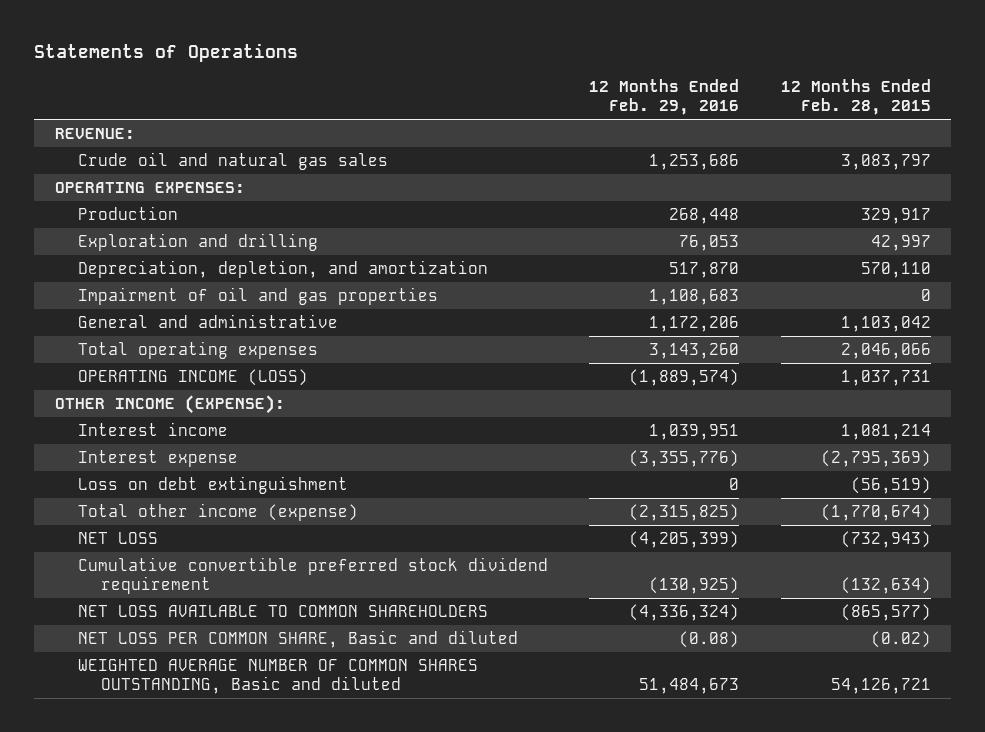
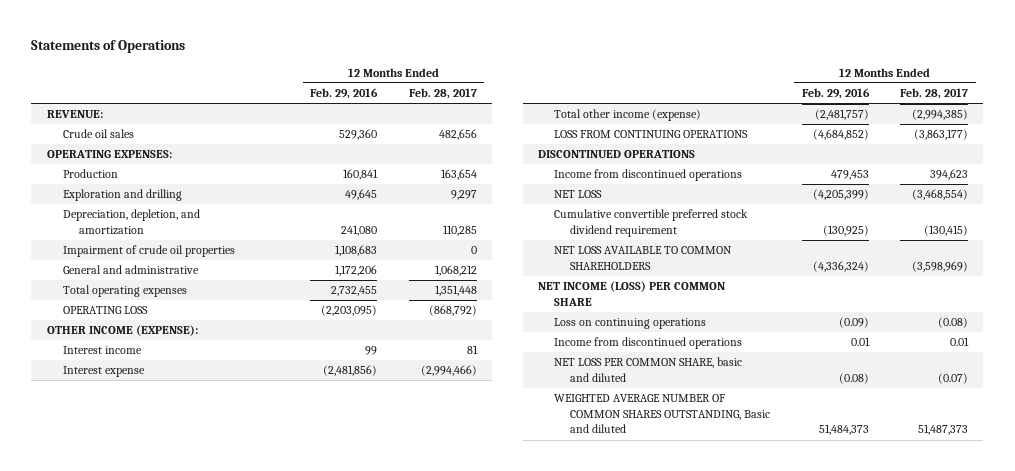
- | 12 Months Ended Feb. 29, 2016 | 12 Months Ended Feb. 28, 2015
+ | 12 Months Ended Feb. 29, 2016 | 12 Months Ended Feb. 28, 2017
- Crude oil and natural gas sales | 1,253,686 | 3,083,797
+ Crude oil sales | 529,360 | 482,656
- Production | 268,448 | 329,917
- Exploration and drilling | 76,053 | 42,997
- Depreciation, depletion, and amortization | 517,870 | 570,110
- Impairment of oil and gas properties | 1,108,683 | 0
+ Production | 160,841 | 163,654
+ Exploration and drilling | 49,645 | 9,297
+ Depreciation, depletion, and amortization | 241,080 | 110,285
+ Impairment of crude oil properties | 1,108,683 | 0
- Total operating expenses | 3,143,260 | 2,046,066
- OPERATING INCOME (LOSS) | (1,889,574) | 1,037,731
+ Total operating expenses | 2,732,455 | 1,351,448
+ OPERATING LOSS | (2,203,095) | (868,792)
- Interest income | 1,039,951 | 1,081,214
- Interest expense | (3,355,776) | (2,795,369)
- Loss on debt extinguishment | 0 | (56,519)
- Total other income (expense) | (2,315,825) | (1,770,674)
+ Interest income | 99 | 81
+ Interest expense | (2,481,856) | (2,994,466)
+ Total other income (expense) | (2,481,757) | (2,994,385)
+ LOSS FROM CONTINUING OPERATIONS | (4,684,852) | (3,863,177)
+ DISCONTINUED OPERATIONS
+ Income from discontinued operations | 479,453 | 394,623
- NET LOSS PER COMMON SHARE, Basic and diluted | (0.08) | (0.02)
- WEIGHTED AVERAGE NUMBER OF COMMON SHARES OUTSTANDING, Basic and diluted | 51,484,673 | 54,126,721
+ NET INCOME (LOSS) PER COMMON SHARE
+ Loss on continuing operations | (0.09) | (0.08)
+ Income from discontinued operations | 0.01 | 0.01
+ NET LOSS PER COMMON SHARE, basic and diluted | (0.08) | (0.07)
+ WEIGHTED AVERAGE NUMBER OF COMMON SHARES OUTSTANDING, Basic and diluted | 51,484,373 | 51,487,373

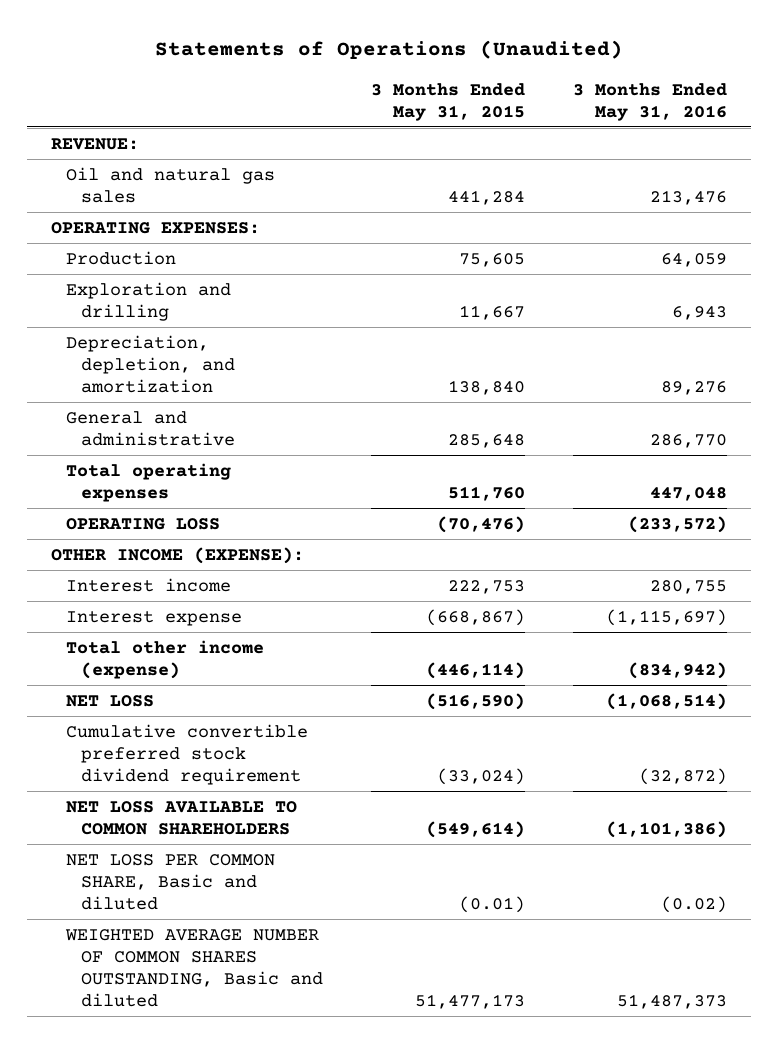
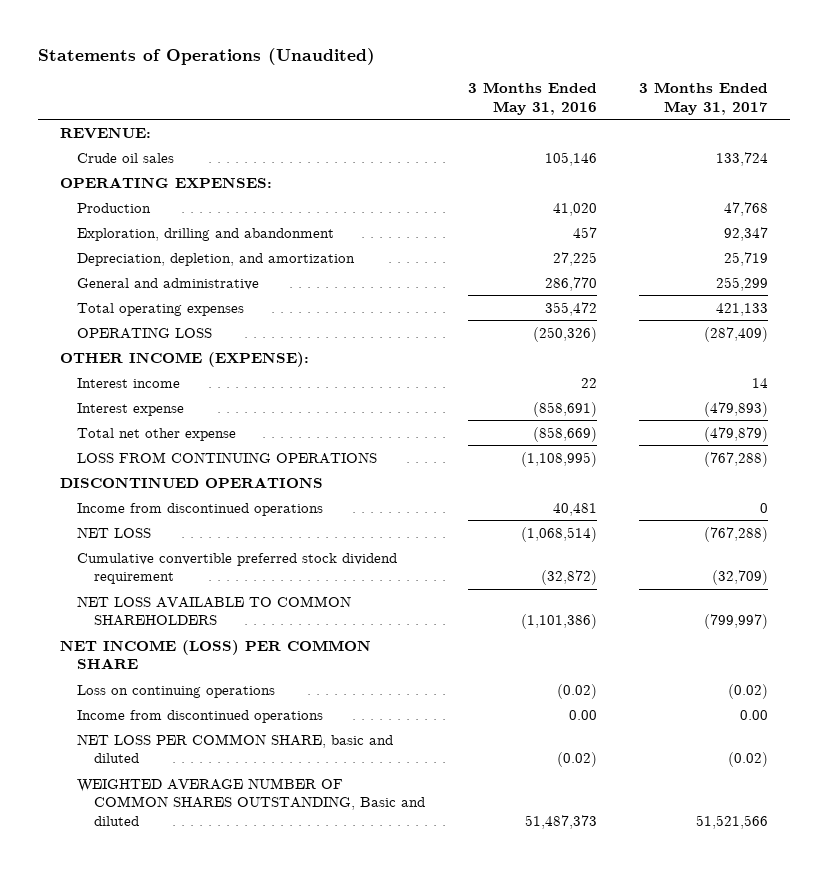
- | 3 Months Ended May 31, 2015 | 3 Months Ended May 31, 2016
+ | 3 Months Ended May 31, 2016 | 3 Months Ended May 31, 2017
- Oil and natural gas sales | 441,284 | 213,476
+ Crude oil sales | 105,146 | 133,724
- Production | 75,605 | 64,059
- Exploration and drilling | 11,667 | 6,943
- Depreciation, depletion, and amortization | 138,840 | 89,276
+ Production | 41,020 | 47,768
+ Exploration, drilling and abandonment | 457 | 92,347
+ Depreciation, depletion, and amortization | 27,225 | 25,719
- Total operating expenses | 511,760 | 447,048
- OPERATING LOSS | (70,476) | (233,572)
+ Total operating expenses | 355,472 | 421,133
+ OPERATING LOSS | (250,326) | (287,409)
- Interest income | 222,753 | 280,755
- Interest expense | (668,867) | (1,115,697)
- Total other income (expense) | (446,114) | (834,942)
+ Interest income | 22 | 14
+ Interest expense | (858,691) | (479,893)
+ Total net other expense | (858,669) | (479,879)
+ LOSS FROM CONTINUING OPERATIONS | (1,108,995) | (767,288)
+ DISCONTINUED OPERATIONS
+ Income from discontinued operations | 40,481 | 0
- NET LOSS PER COMMON SHARE, Basic and diluted | (0.01) | (0.02)
+ NET INCOME (LOSS) PER COMMON SHARE
+ Loss on continuing operations | (0.02) | (0.02)
+ Income from discontinued operations | 0.00 | 0.00
+ NET LOSS PER COMMON SHARE, basic and diluted | (0.02) | (0.02)

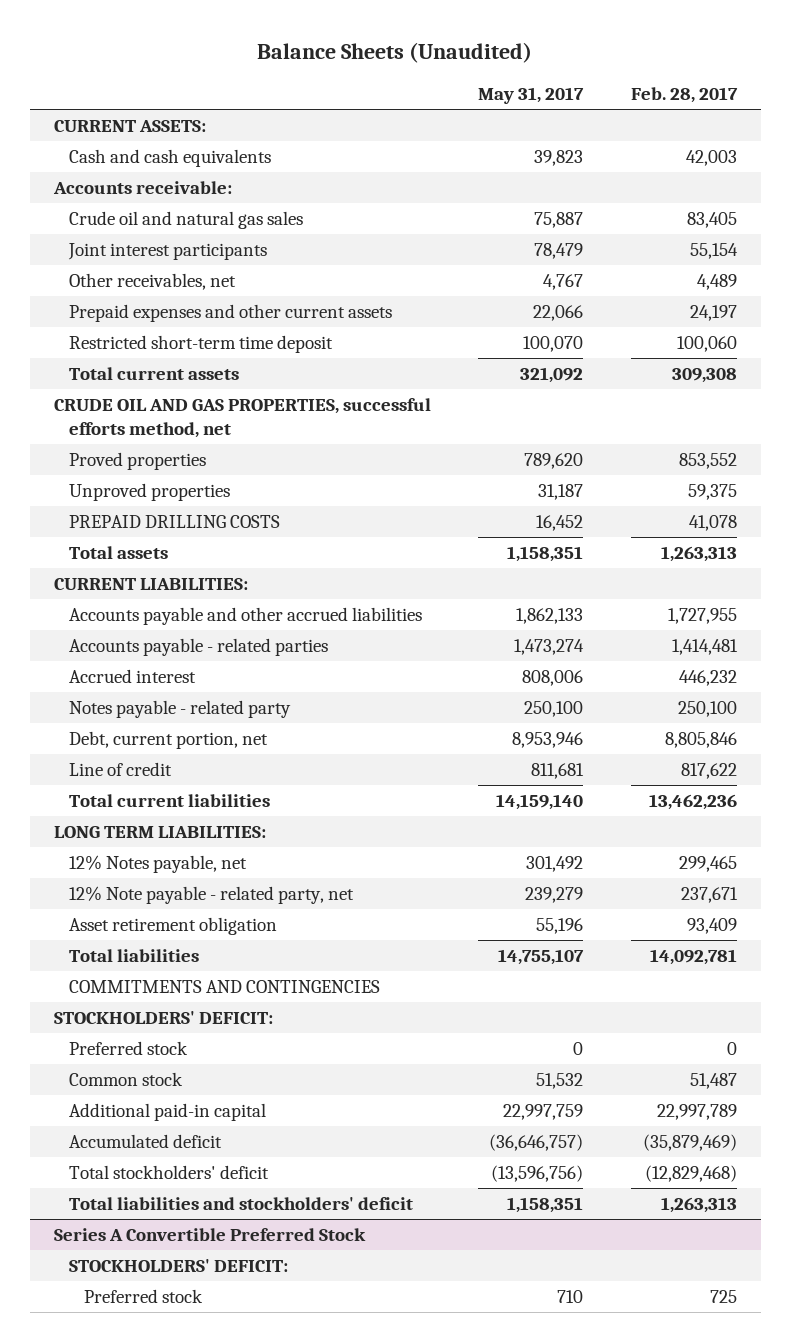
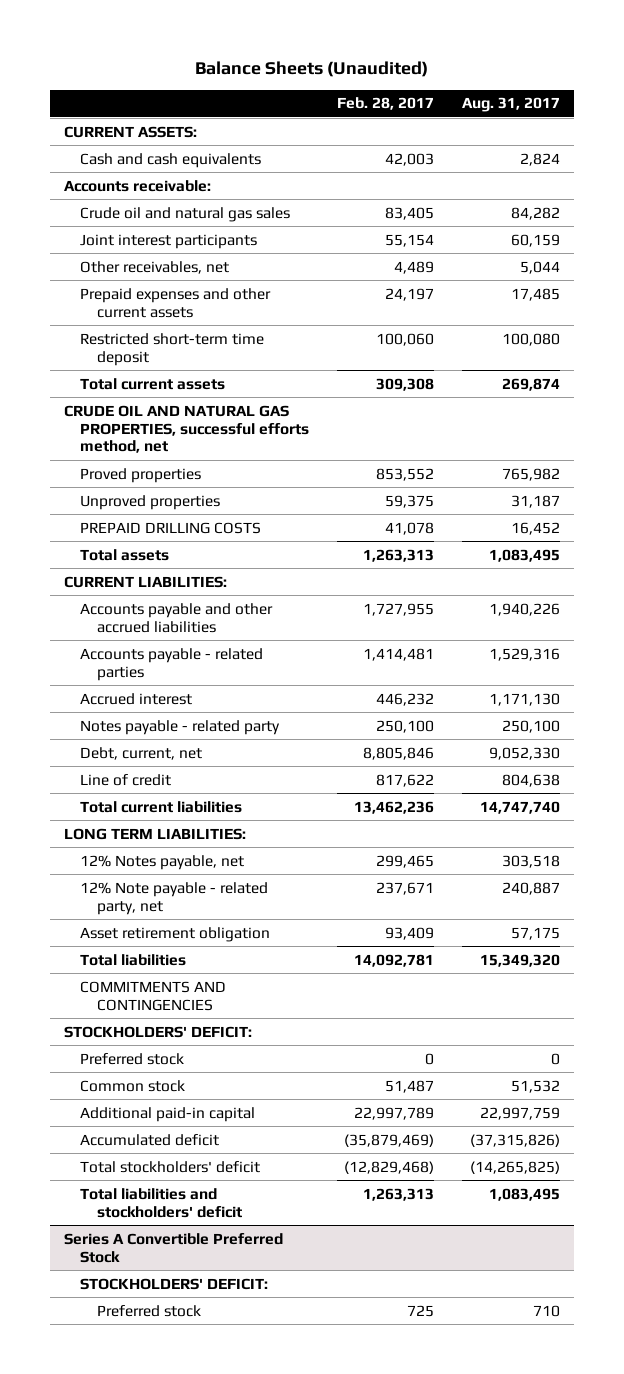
- | May 31, 2017 | Feb. 28, 2017
+ | Feb. 28, 2017 | Aug. 31, 2017
- CRUDE OIL AND GAS PROPERTIES, successful efforts method, net
+ CRUDE OIL AND NATURAL GAS PROPERTIES, successful efforts method, net
- Debt, current portion, net | 8,953,946 | 8,805,846
+ Debt, current, net | 8,805,846 | 9,052,330

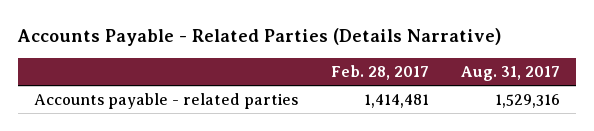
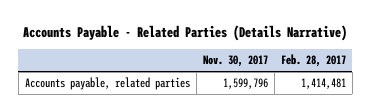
- | Feb. 28, 2017 | Aug. 31, 2017
+ | Nov. 30, 2017 | Feb. 28, 2017
- Accounts payable - related parties | 1,414,481 | 1,529,316
+ Accounts payable, related parties | 1,599,796 | 1,414,481

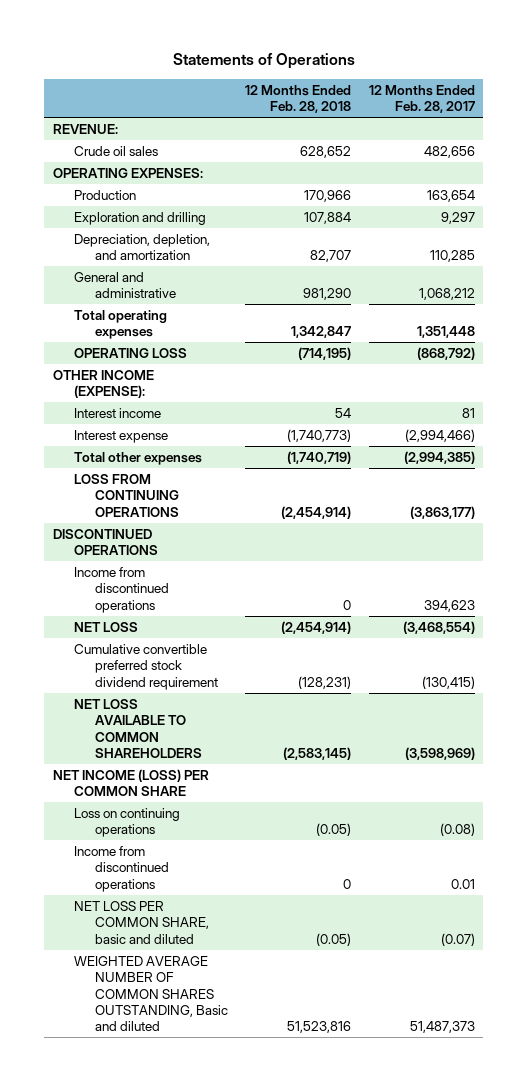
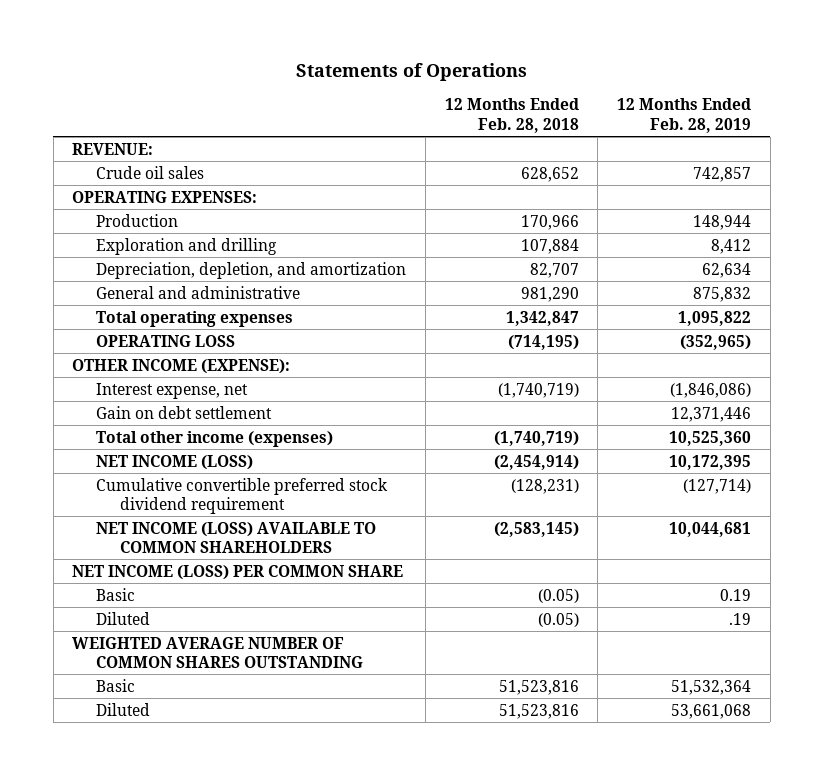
- | 12 Months Ended Feb. 28, 2018 | 12 Months Ended Feb. 28, 2017
+ | 12 Months Ended Feb. 28, 2018 | 12 Months Ended Feb. 28, 2019
- Interest income | 54 | 81
- Interest expense | (1,740,773) | (2,994,466)
- Total other expenses | (1,740,719) | (2,994,385)
- LOSS FROM CONTINUING OPERATIONS | (2,454,914) | (3,863,177)
- DISCONTINUED OPERATIONS
- Income from discontinued operations | 0 | 394,623
- NET LOSS | (2,454,914) | (3,468,554)
+ Interest expense, net | (1,740,719) | (1,846,086)
+ Gain on debt settlement | | 12,371,446
+ Total other income (expenses) | (1,740,719) | 10,525,360
+ NET INCOME (LOSS) | (2,454,914) | 10,172,395
- NET LOSS AVAILABLE TO COMMON SHAREHOLDERS | (2,583,145) | (3,598,969)
+ NET INCOME (LOSS) AVAILABLE TO COMMON SHAREHOLDERS | (2,583,145) | 10,044,681
- Loss on continuing operations | (0.05) | (0.08)
- Income from discontinued operations | 0 | 0.01
- NET LOSS PER COMMON SHARE, basic and diluted | (0.05) | (0.07)
- WEIGHTED AVERAGE NUMBER OF COMMON SHARES OUTSTANDING, Basic and diluted | 51,523,816 | 51,487,373
+ Basic | (0.05) | 0.19
+ Diluted | (0.05) | .19
+ WEIGHTED AVERAGE NUMBER OF COMMON SHARES OUTSTANDING
+ Basic | 51,523,816 | 51,532,364
+ Diluted | 51,523,816 | 53,661,068

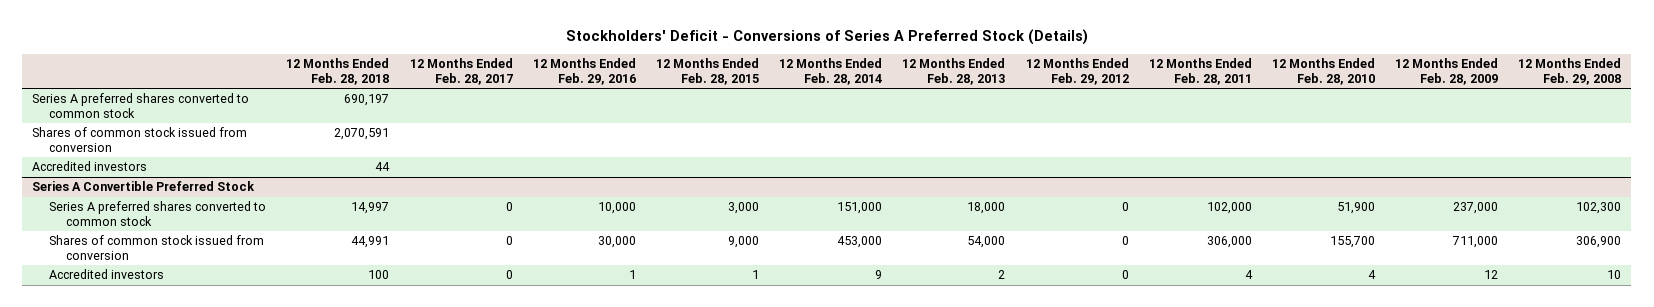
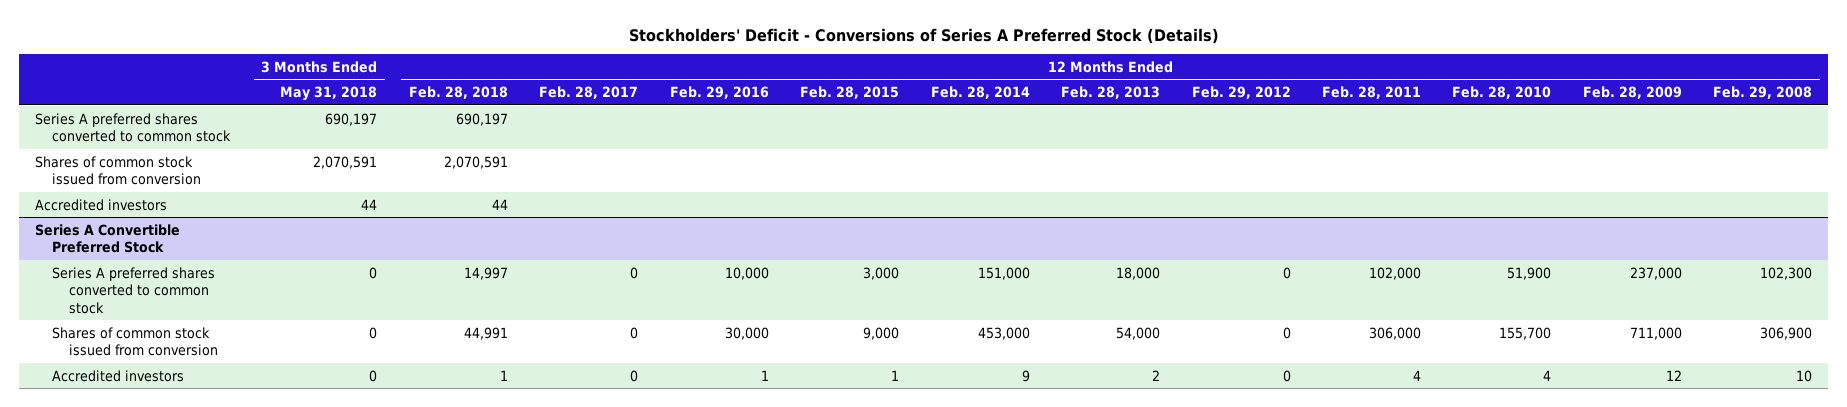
- | 12 Months Ended Feb. 28, 2018 | 12 Months Ended Feb. 28, 2017 | 12 Months Ended Feb. 29, 2016 | 12 Months Ended Feb. 28, 2015 | 12 Months Ended Feb. 28, 2014 | 12 Months Ended Feb. 28, 2013 | 12 Months Ended Feb. 29, 2012 | 12 Months Ended Feb. 28, 2011 | 12 Months Ended Feb. 28, 2010 | 12 Months Ended Feb. 28, 2009 | 12 Months Ended Feb. 29, 2008
+ | 3 Months Ended May 31, 2018 | 12 Months Ended Feb. 28, 2018 | 12 Months Ended Feb. 28, 2017 | 12 Months Ended Feb. 29, 2016 | 12 Months Ended Feb. 28, 2015 | 12 Months Ended Feb. 28, 2014 | 12 Months Ended Feb. 28, 2013 | 12 Months Ended Feb. 29, 2012 | 12 Months Ended Feb. 28, 2011 | 12 Months Ended Feb. 28, 2010 | 12 Months Ended Feb. 28, 2009 | 12 Months Ended Feb. 29, 2008
@ Series A Convertible Preferred Stock
- Accredited investors | 100 | 0 | 1 | 1 | 9 | 2 | 0 | 4 | 4 | 12 | 10
+ Accredited investors | 0 | 1 | 0 | 1 | 1 | 9 | 2 | 0 | 4 | 4 | 12 | 10

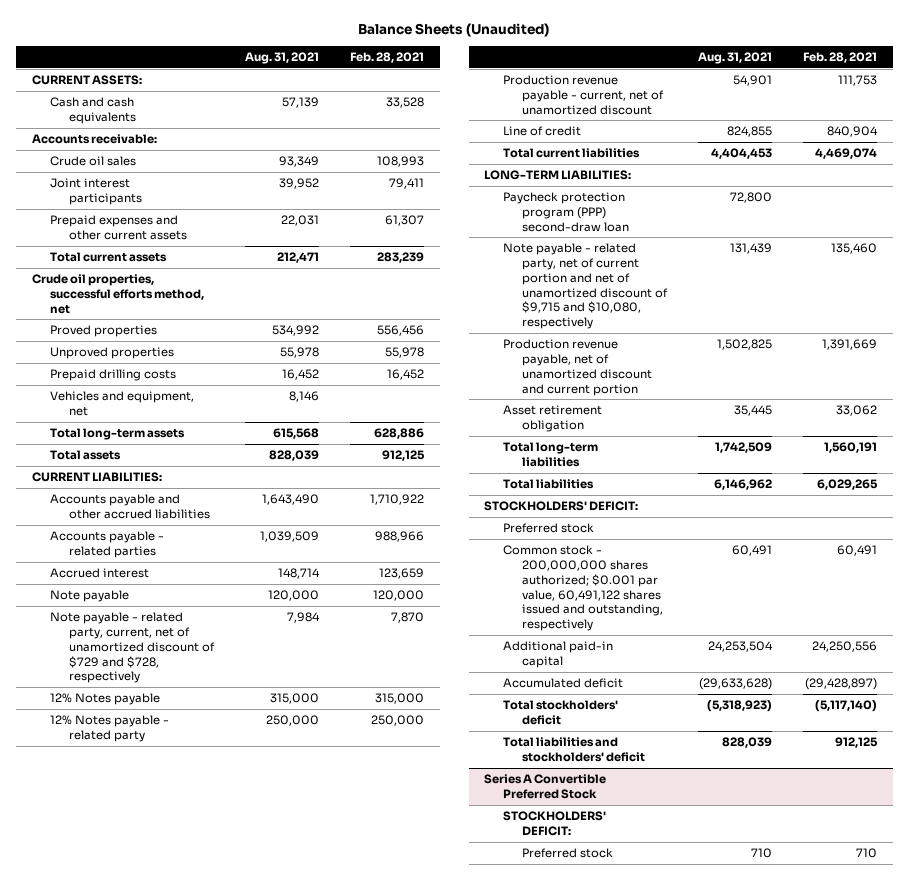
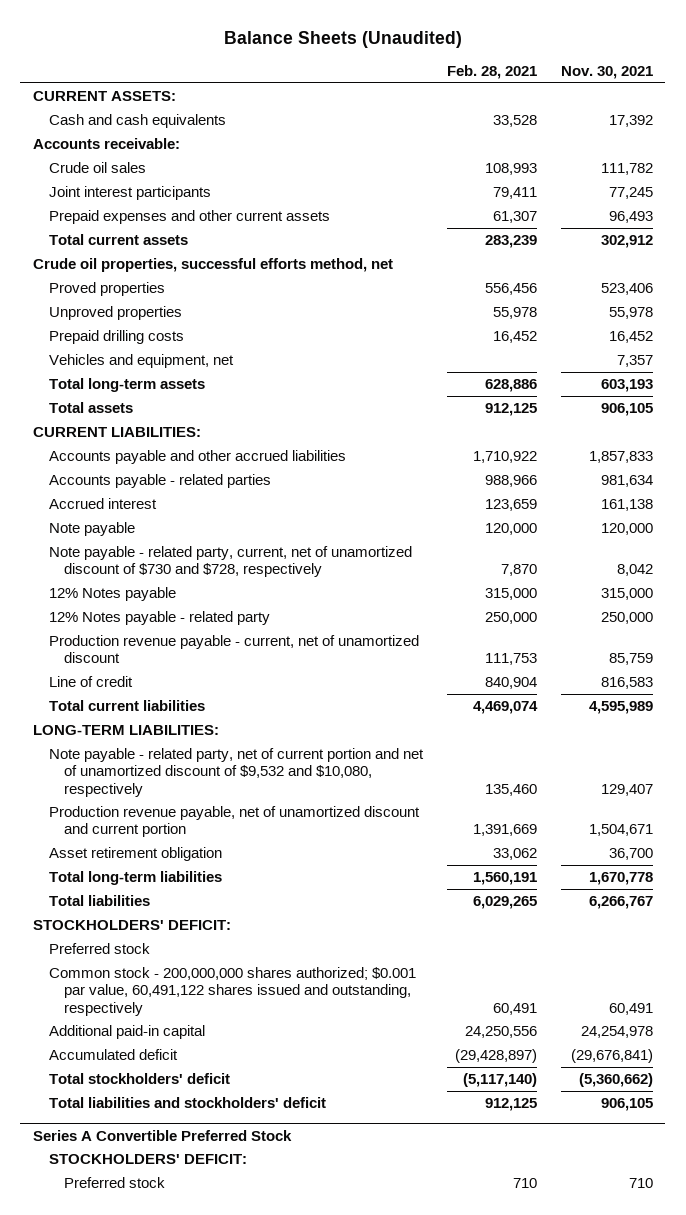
- | Aug. 31, 2021 | Feb. 28, 2021
+ | Feb. 28, 2021 | Nov. 30, 2021
- Note payable - related party, current, net of unamortized discount of $729 and $728, respectively | 7,984 | 7,870
+ Note payable - related party, current, net of unamortized discount of $730 and $728, respectively | 7,870 | 8,042
- Paycheck protection program (PPP) second-draw loan | 72,800 |
- Note payable - related party, net of current portion and net of unamortized discount of $9,715 and $10,080, respectively | 131,439 | 135,460
+ Note payable - related party, net of current portion and net of unamortized discount of $9,532 and $10,080, respectively | 135,460 | 129,407

